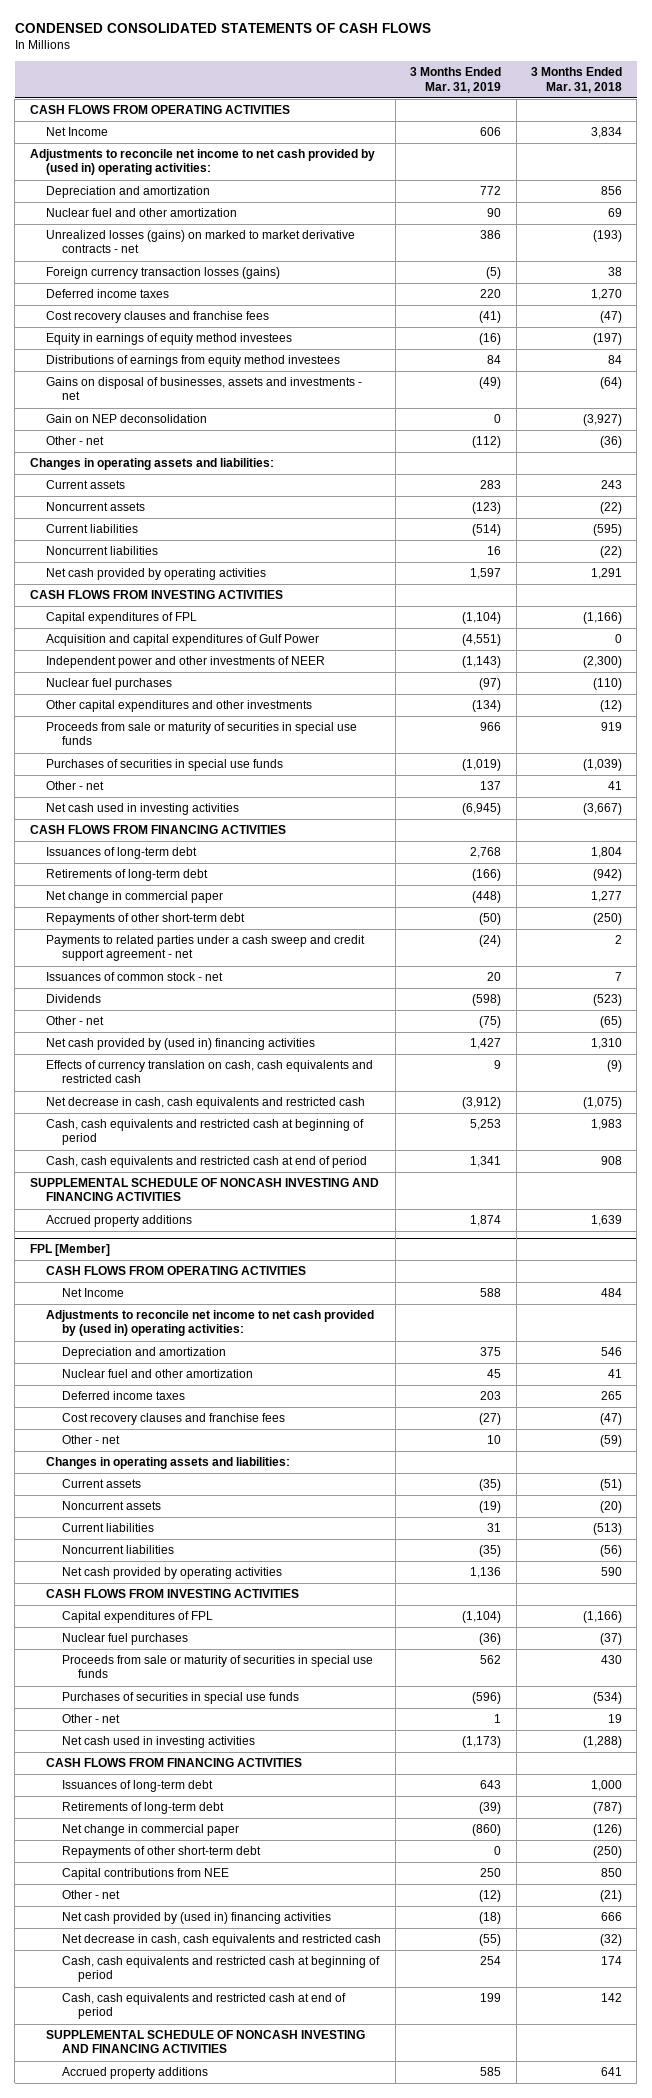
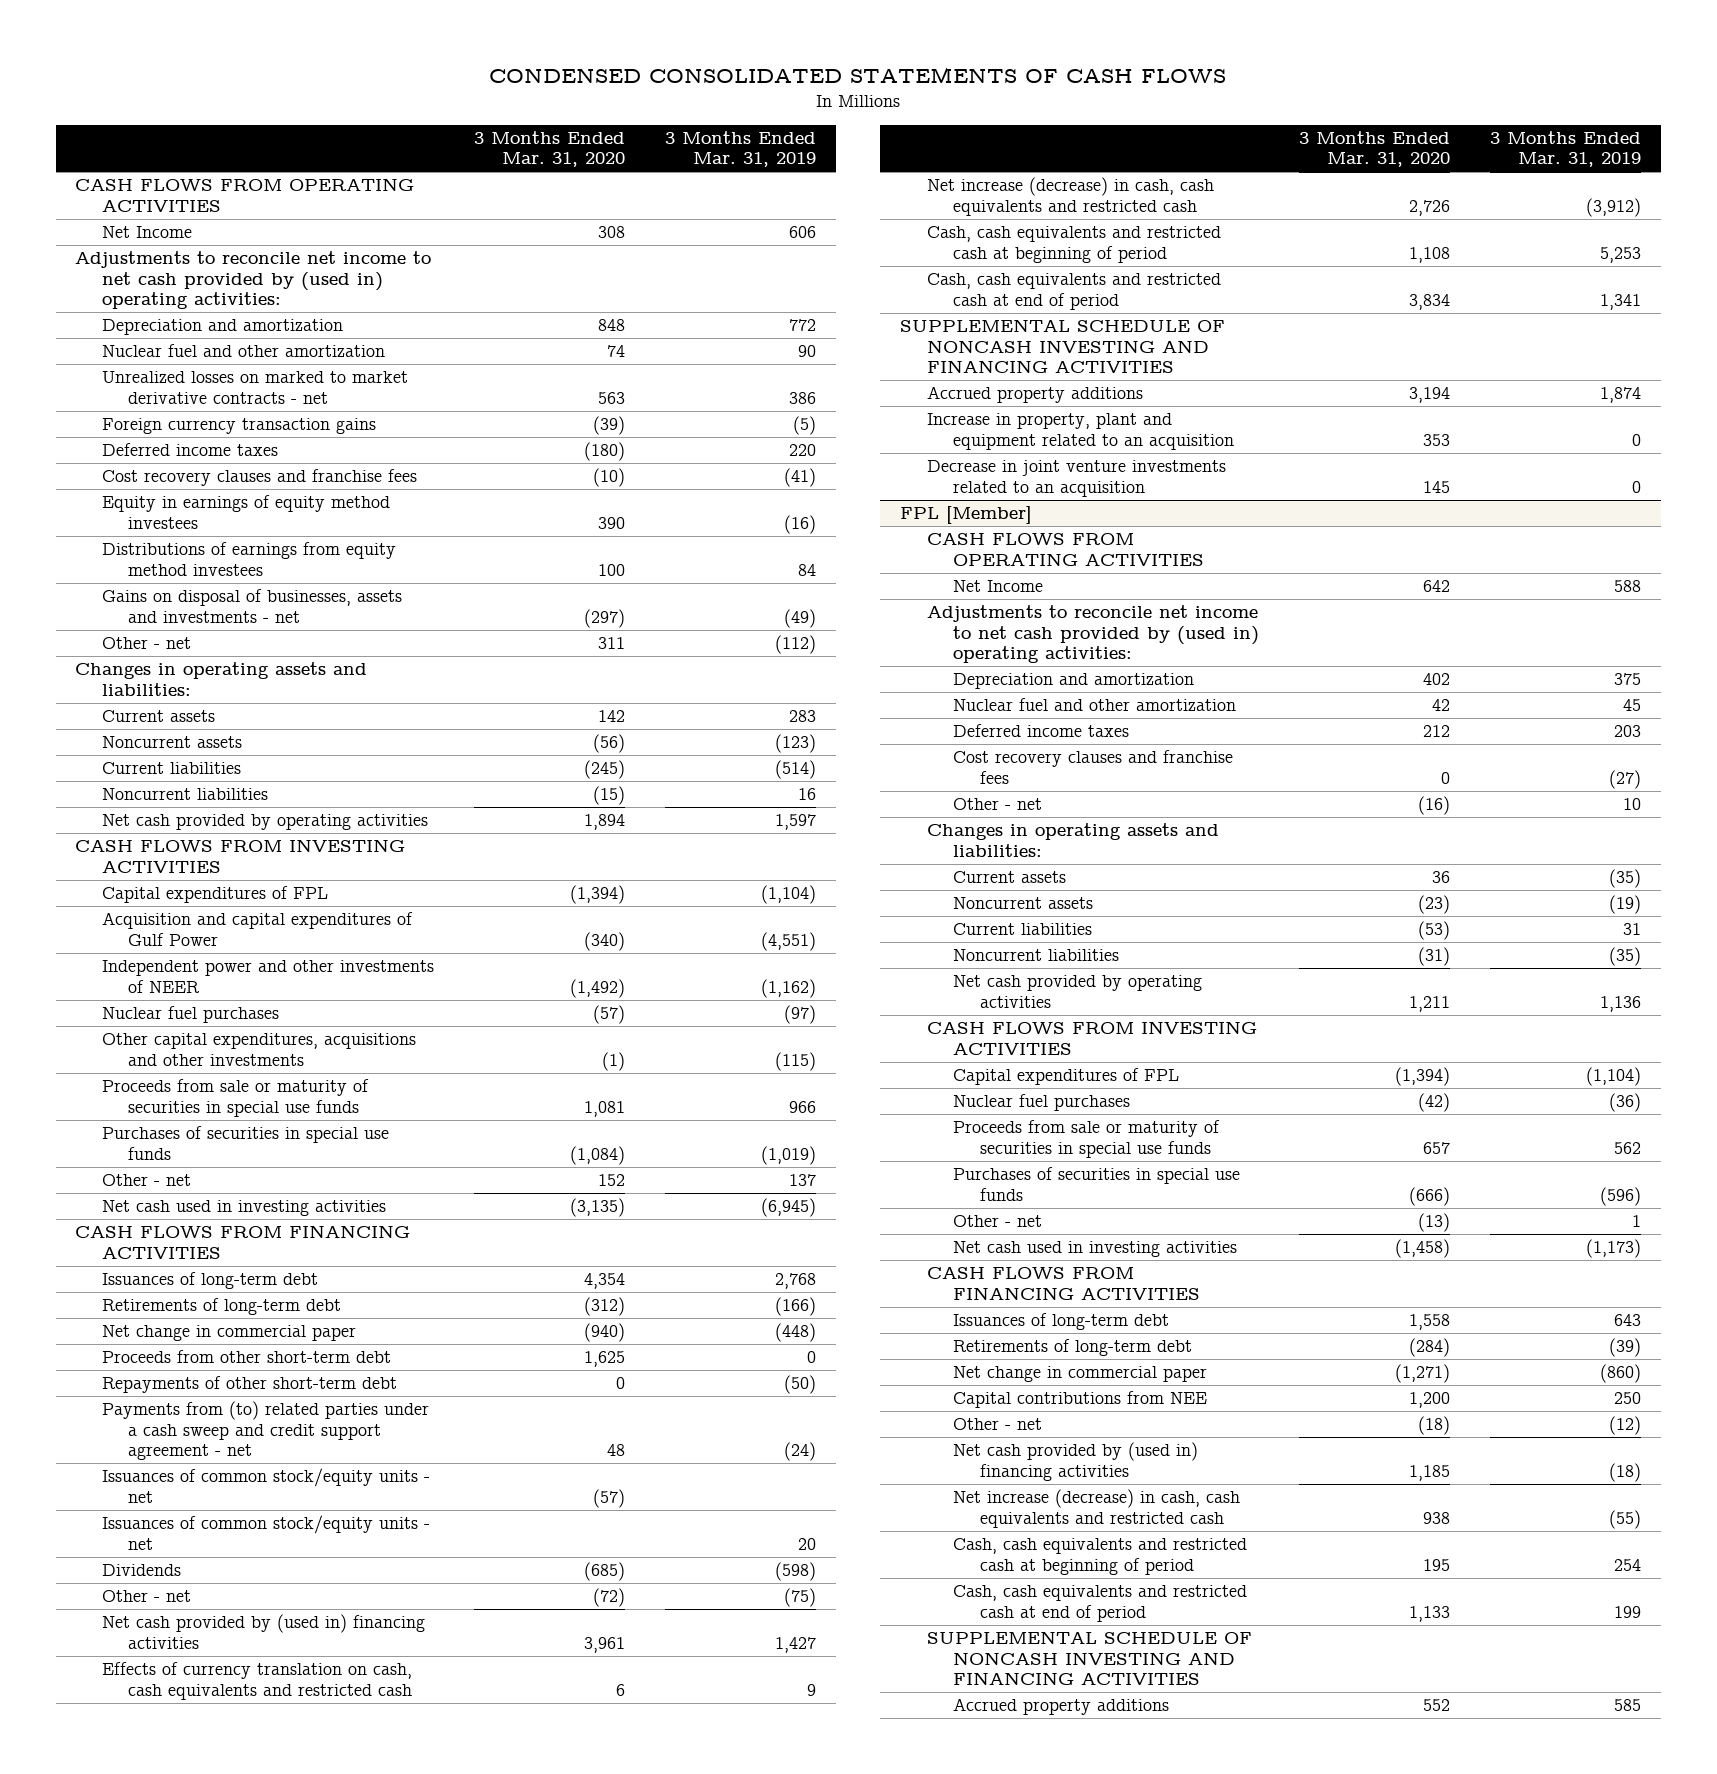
- | 3 Months Ended Mar. 31, 2019 | 3 Months Ended Mar. 31, 2018
+ | 3 Months Ended Mar. 31, 2020 | 3 Months Ended Mar. 31, 2019
- Unrealized losses (gains) on marked to market derivative contracts - net | 386 | (193)
- Foreign currency transaction losses (gains) | (5) | 38
+ Unrealized losses on marked to market derivative contracts - net | 563 | 386
+ Foreign currency transaction gains | (39) | (5)
- Gain on NEP deconsolidation | 0 | (3,927)
- Independent power and other investments of NEER | (1,143) | (2,300)
+ Independent power and other investments of NEER | (1,492) | (1,162)
- Other capital expenditures and other investments | (134) | (12)
+ Other capital expenditures, acquisitions and other investments | (1) | (115)
+ Proceeds from other short-term debt | 1,625 | 0
- Payments to related parties under a cash sweep and credit support agreement - net | (24) | 2
- Issuances of common stock - net | 20 | 7
+ Payments from (to) related parties under a cash sweep and credit support agreement - net | 48 | (24)
+ Issuances of common stock/equity units - net | (57) |
+ Issuances of common stock/equity units - net | | 20
- Net decrease in cash, cash equivalents and restricted cash | (3,912) | (1,075)
+ Net increase (decrease) in cash, cash equivalents and restricted cash | 2,726 | (3,912)
+ Increase in property, plant and equipment related to an acquisition | 353 | 0
+ Decrease in joint venture investments related to an acquisition | 145 | 0
@ FPL [Member]
- Repayments of other short-term debt | 0 | (250)
- Net decrease in cash, cash equivalents and restricted cash | (55) | (32)
+ Net increase (decrease) in cash, cash equivalents and restricted cash | 938 | (55)

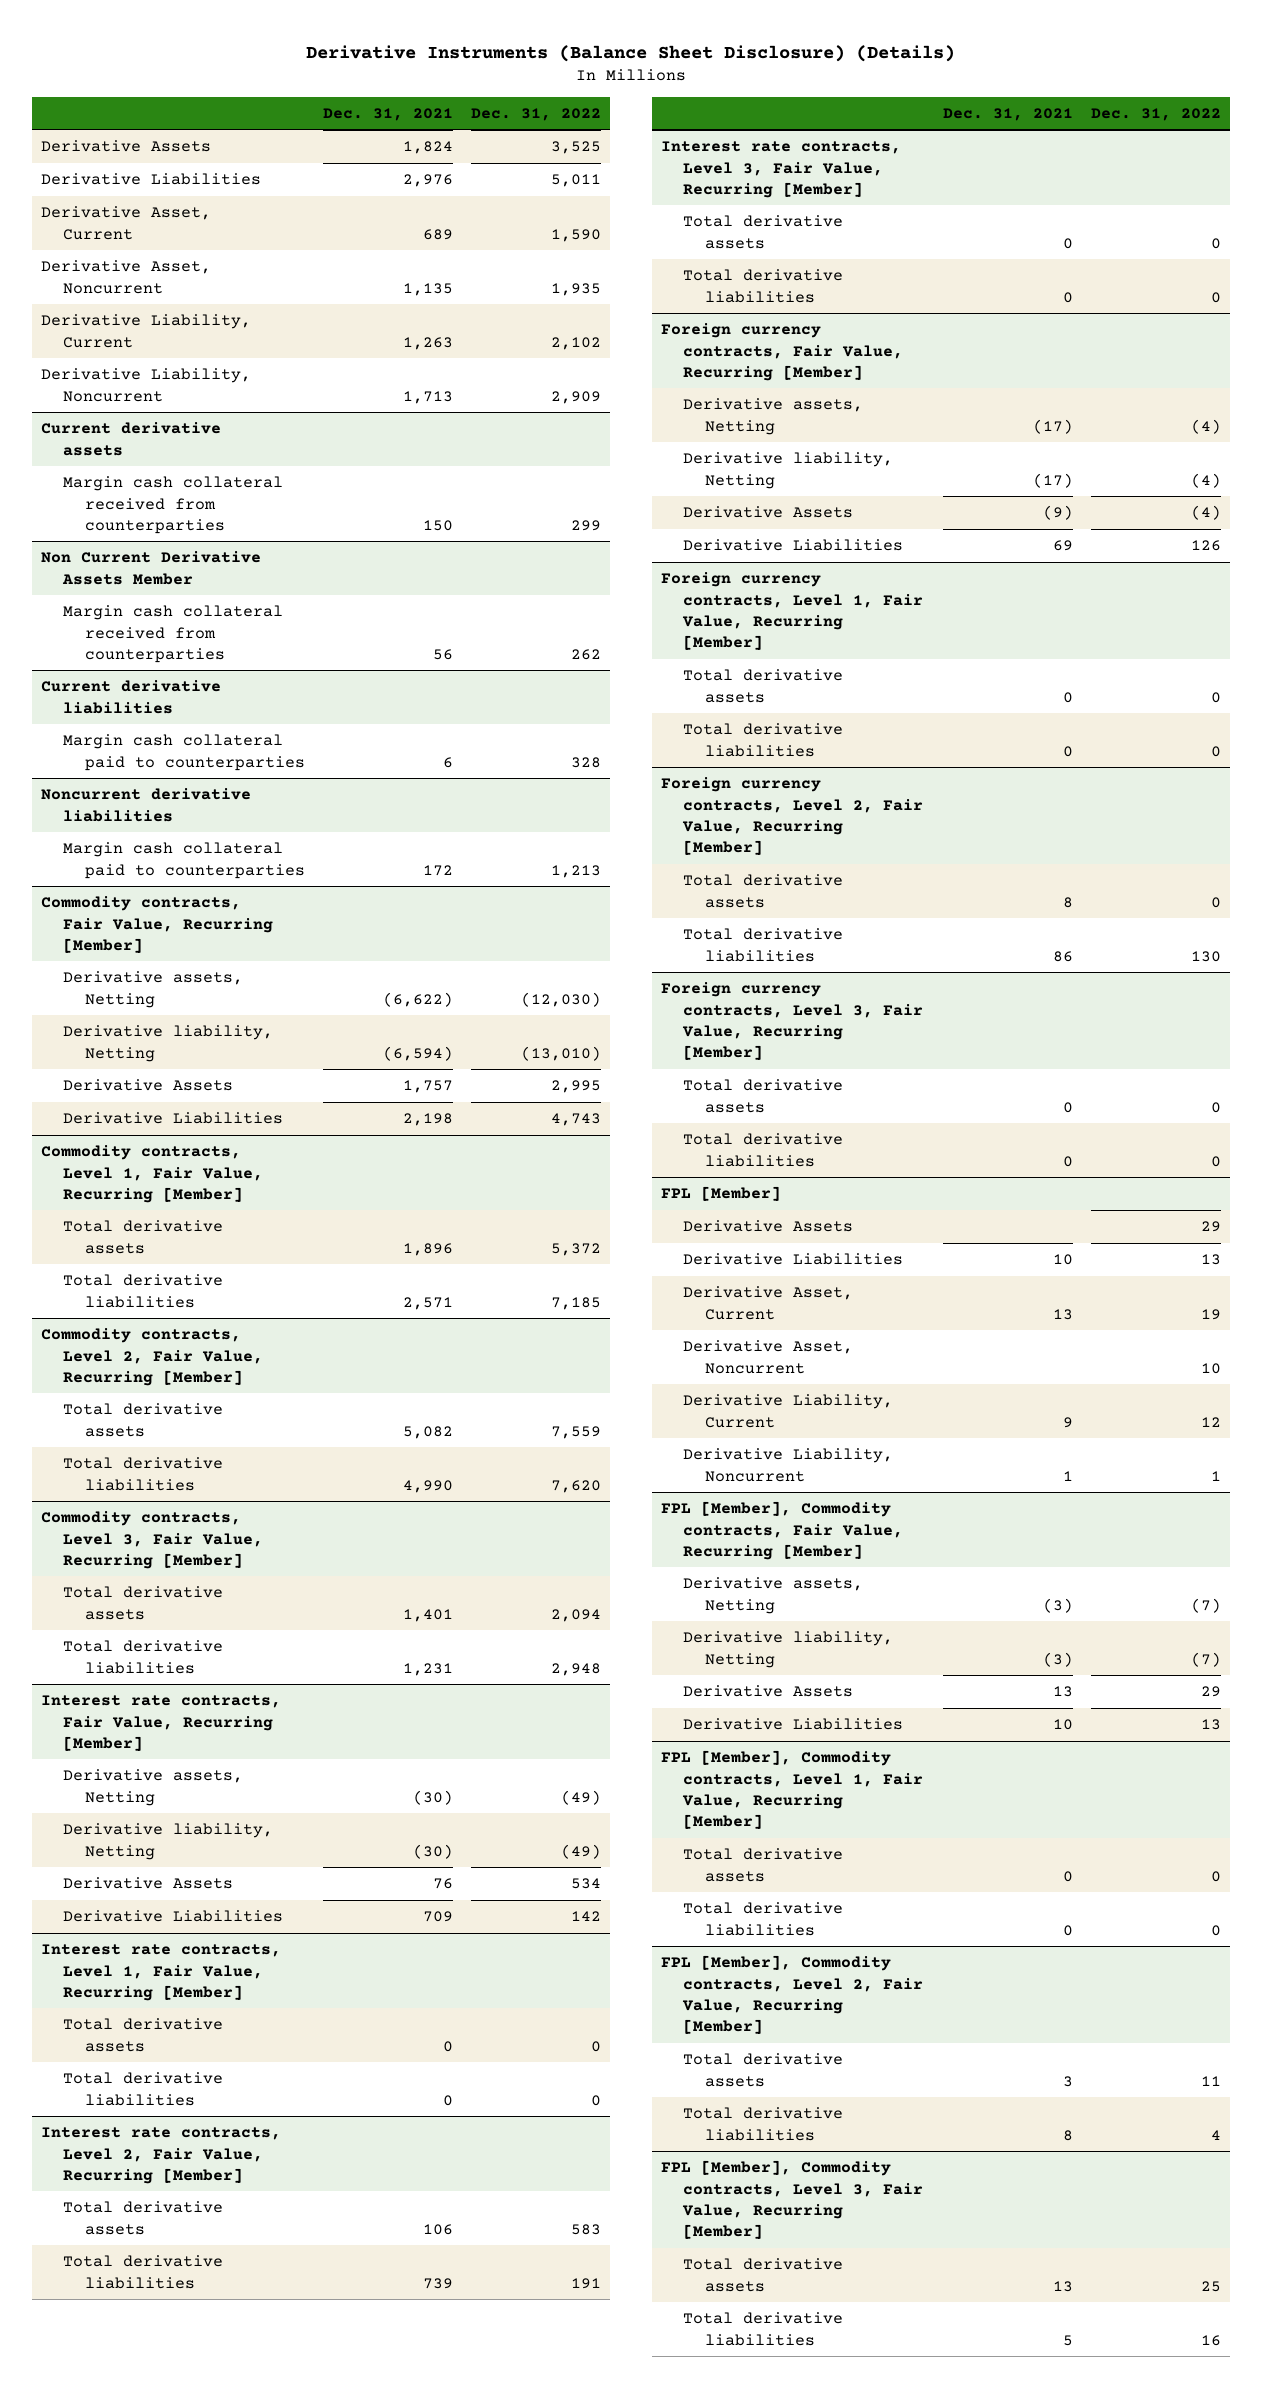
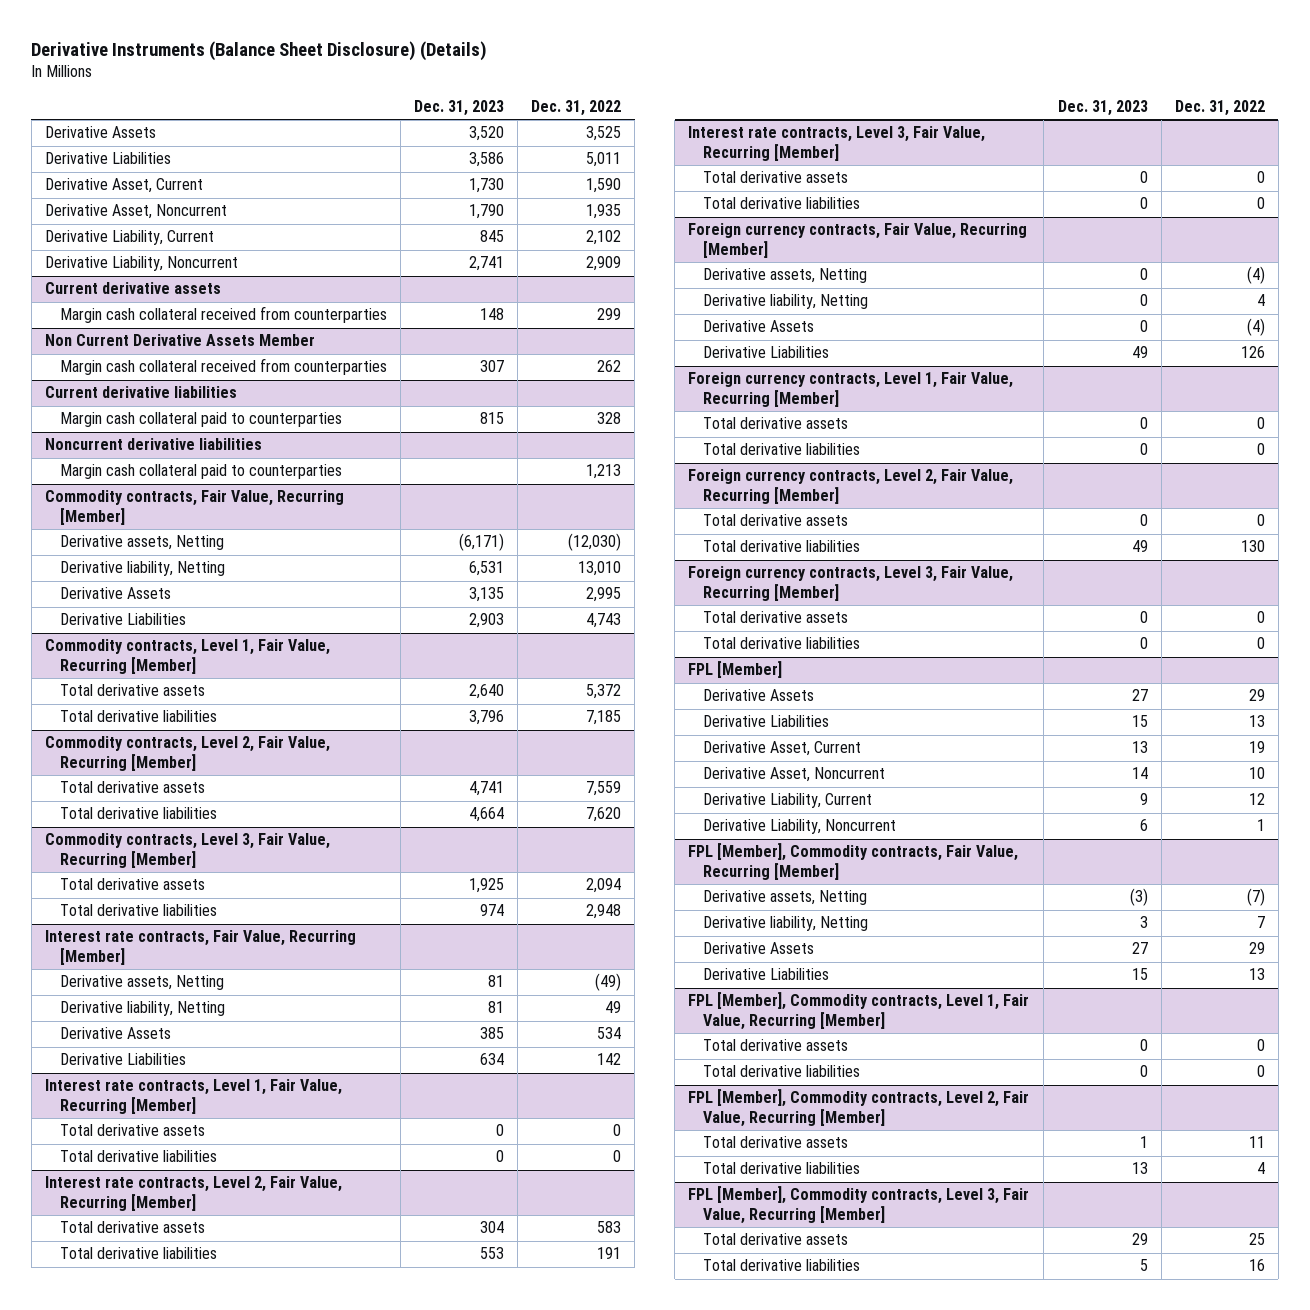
- | Dec. 31, 2021 | Dec. 31, 2022
+ | Dec. 31, 2023 | Dec. 31, 2022
@ Commodity contracts, Fair Value, Recurring [Member]
- Derivative liability, Netting | (6,594) | (13,010)
+ Derivative liability, Netting | 6,531 | 13,010
@ Interest rate contracts, Fair Value, Recurring [Member]
- Derivative liability, Netting | (30) | (49)
+ Derivative liability, Netting | 81 | 49
@ Foreign currency contracts, Fair Value, Recurring [Member]
- Derivative liability, Netting | (17) | (4)
+ Derivative liability, Netting | 0 | 4
@ FPL [Member], Commodity contracts, Fair Value, Recurring [Member]
- Derivative liability, Netting | (3) | (7)
+ Derivative liability, Netting | 3 | 7

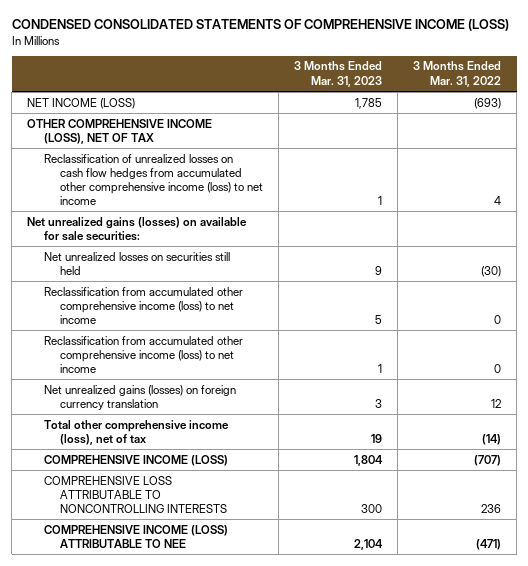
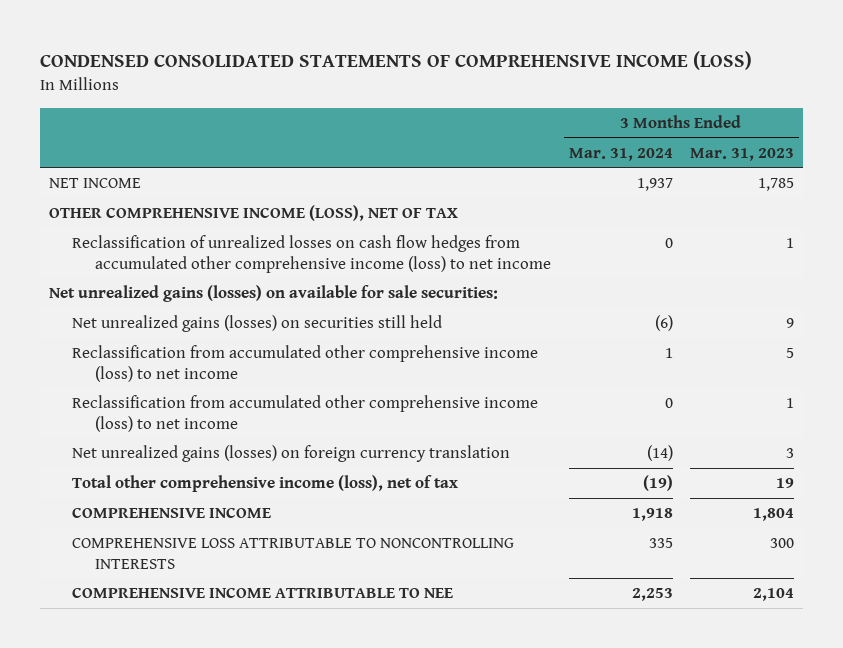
- | 3 Months Ended Mar. 31, 2023 | 3 Months Ended Mar. 31, 2022
+ | 3 Months Ended Mar. 31, 2024 | 3 Months Ended Mar. 31, 2023
- NET INCOME (LOSS) | 1,785 | (693)
+ NET INCOME | 1,937 | 1,785
- Net unrealized losses on securities still held | 9 | (30)
+ Net unrealized gains (losses) on securities still held | (6) | 9
- COMPREHENSIVE INCOME (LOSS) | 1,804 | (707)
+ COMPREHENSIVE INCOME | 1,918 | 1,804
- COMPREHENSIVE INCOME (LOSS) ATTRIBUTABLE TO NEE | 2,104 | (471)
+ COMPREHENSIVE INCOME ATTRIBUTABLE TO NEE | 2,253 | 2,104

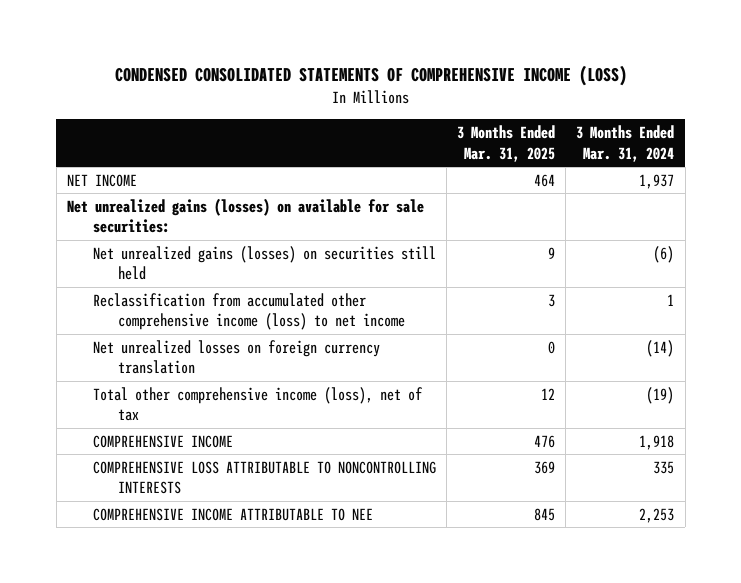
- | 3 Months Ended Mar. 31, 2024 | 3 Months Ended Mar. 31, 2023
+ | 3 Months Ended Mar. 31, 2025 | 3 Months Ended Mar. 31, 2024
- OTHER COMPREHENSIVE INCOME (LOSS), NET OF TAX
- Reclassification of unrealized losses on cash flow hedges from accumulated other comprehensive income (loss) to net income | 0 | 1
- Reclassification from accumulated other comprehensive income (loss) to net income | 0 | 1
- Net unrealized gains (losses) on foreign currency translation | (14) | 3
+ Net unrealized losses on foreign currency translation | 0 | (14)

